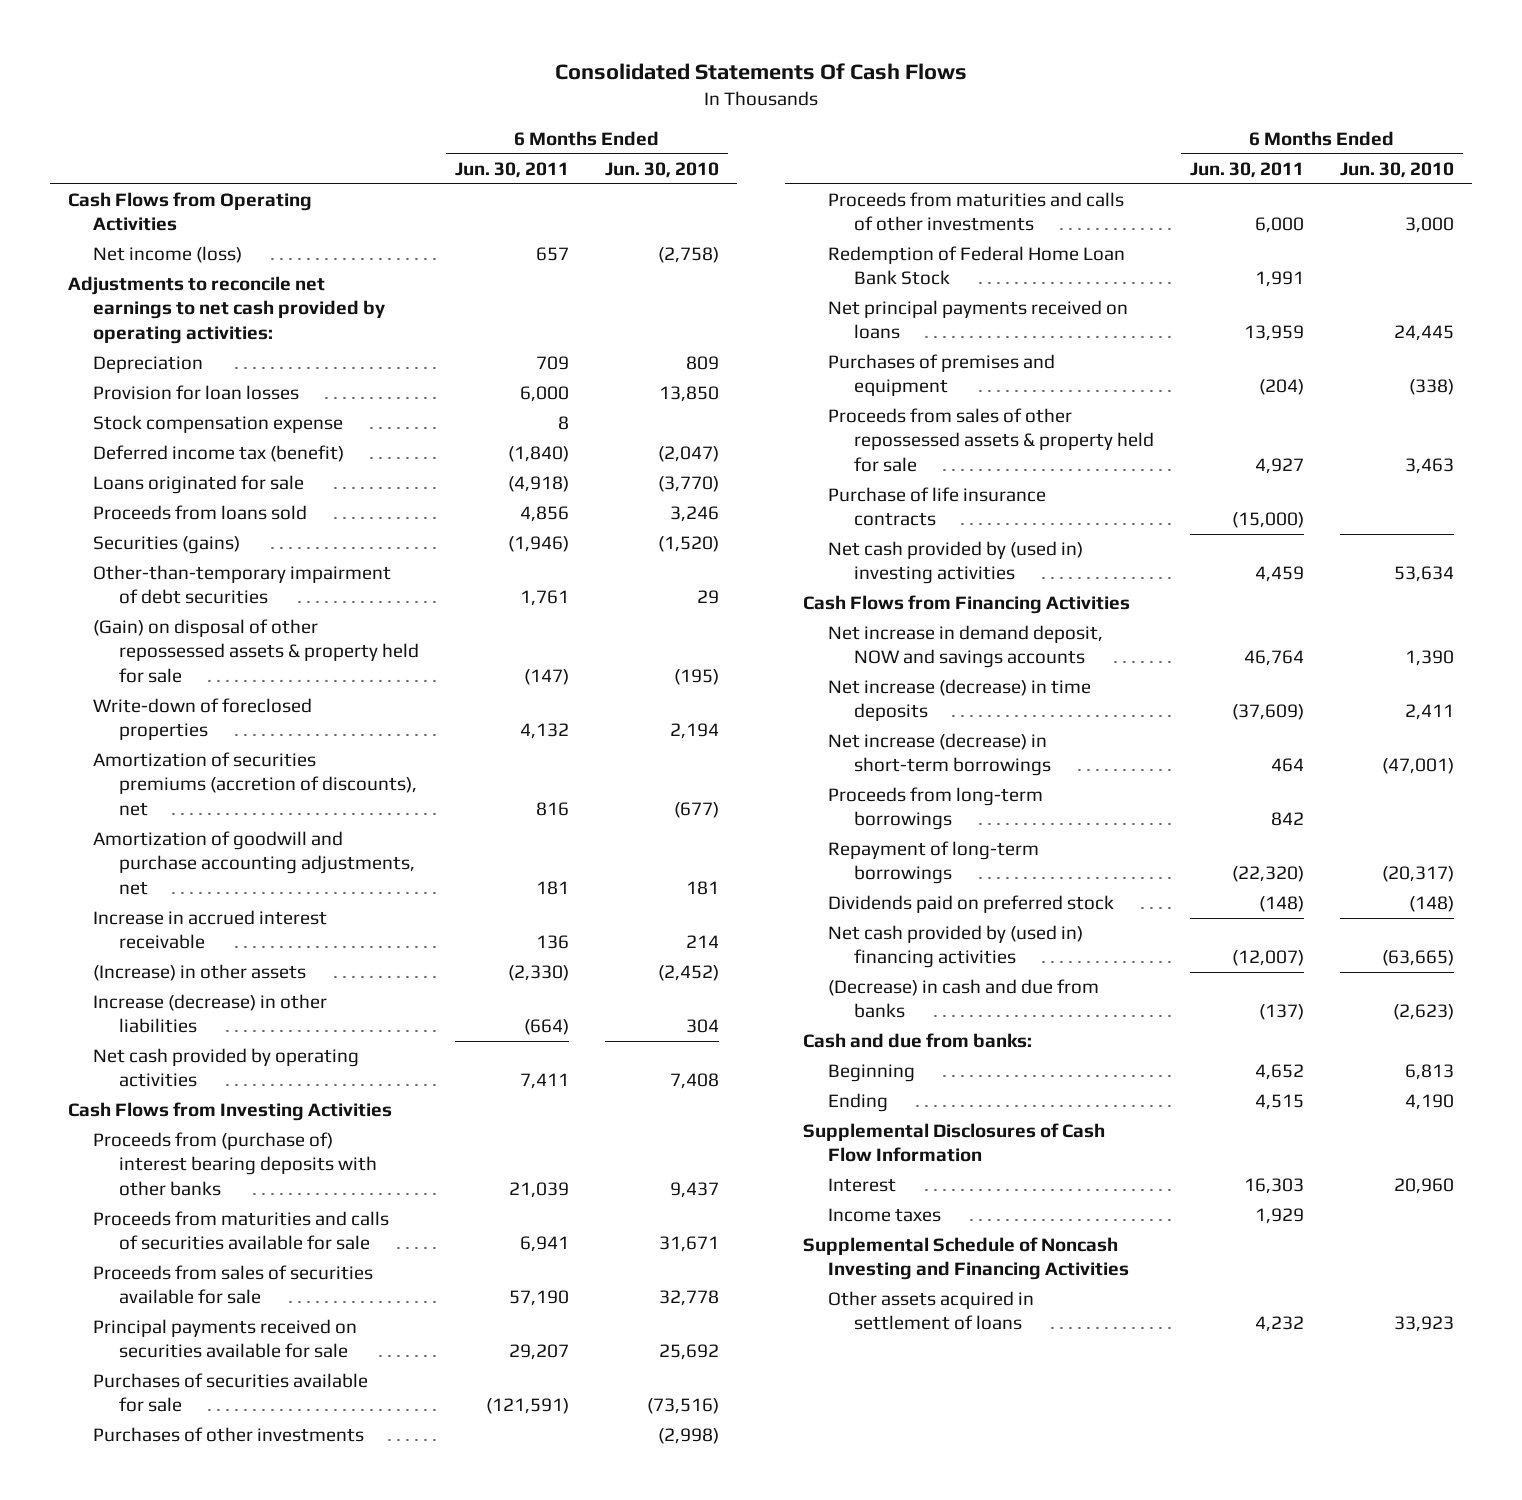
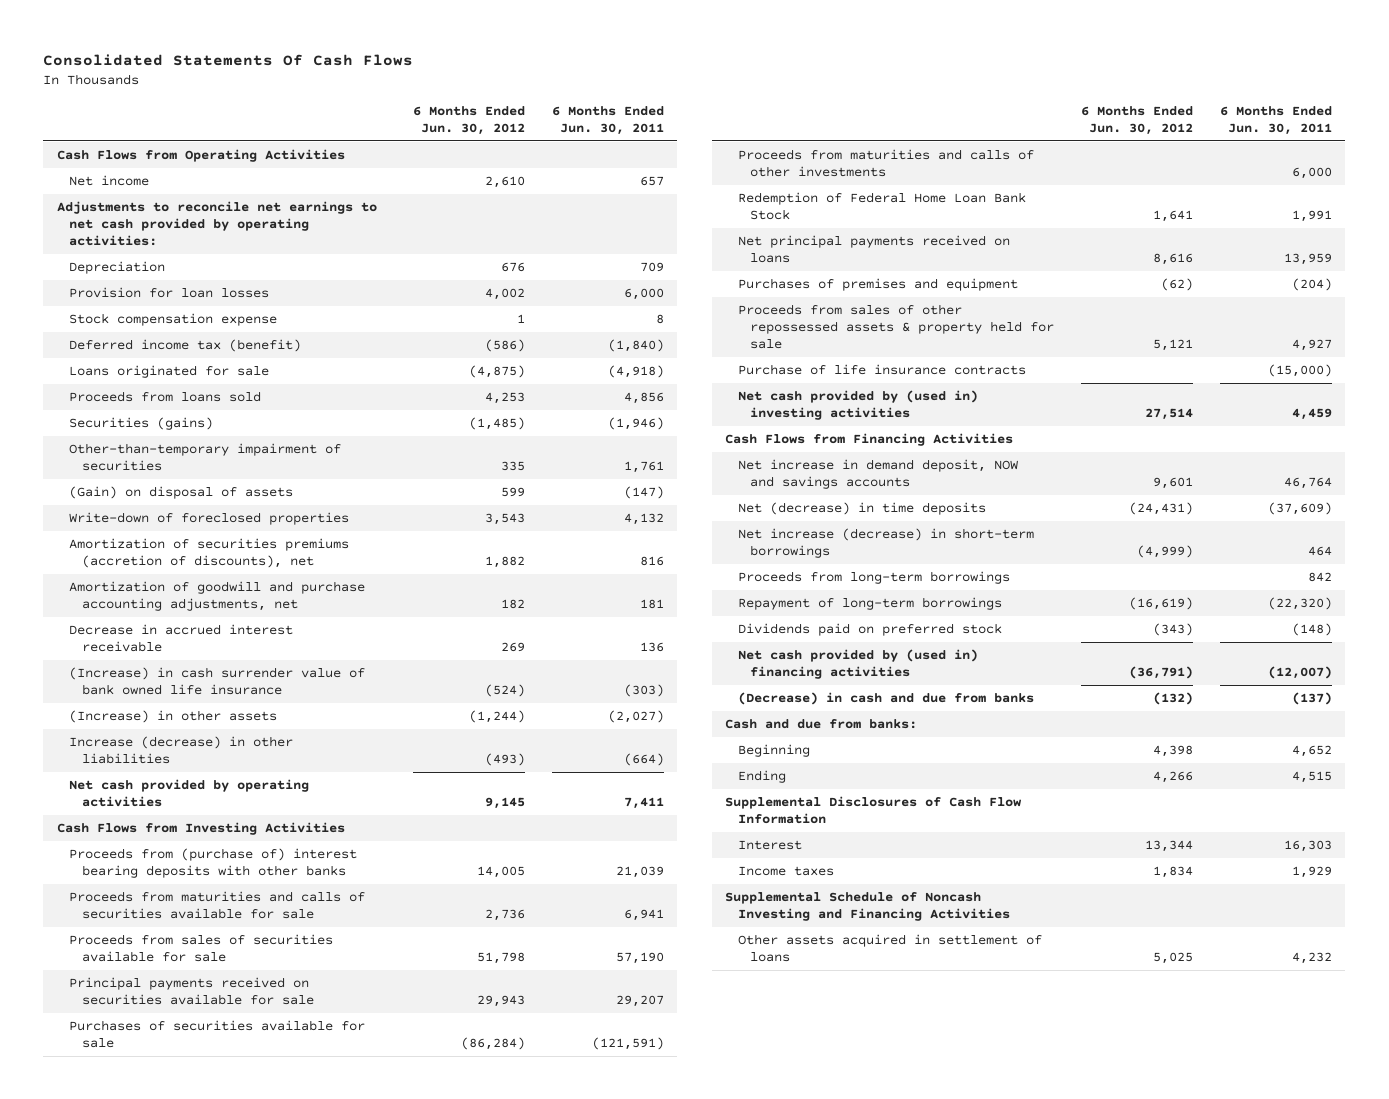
- | 6 Months Ended Jun. 30, 2011 | 6 Months Ended Jun. 30, 2010
+ | 6 Months Ended Jun. 30, 2012 | 6 Months Ended Jun. 30, 2011
- Net income (loss) | 657 | (2,758)
+ Net income | 2,610 | 657
- Other-than-temporary impairment of debt securities | 1,761 | 29
- (Gain) on disposal of other repossessed assets & property held for sale | (147) | (195)
+ Other-than-temporary impairment of securities | 335 | 1,761
+ (Gain) on disposal of assets | 599 | (147)
- Increase in accrued interest receivable | 136 | 214
- (Increase) in other assets | (2,330) | (2,452)
+ Decrease in accrued interest receivable | 269 | 136
+ (Increase) in cash surrender value of bank owned life insurance | (524) | (303)
+ (Increase) in other assets | (1,244) | (2,027)
- Purchases of other investments | | (2,998)
- Net increase (decrease) in time deposits | (37,609) | 2,411
+ Net (decrease) in time deposits | (24,431) | (37,609)

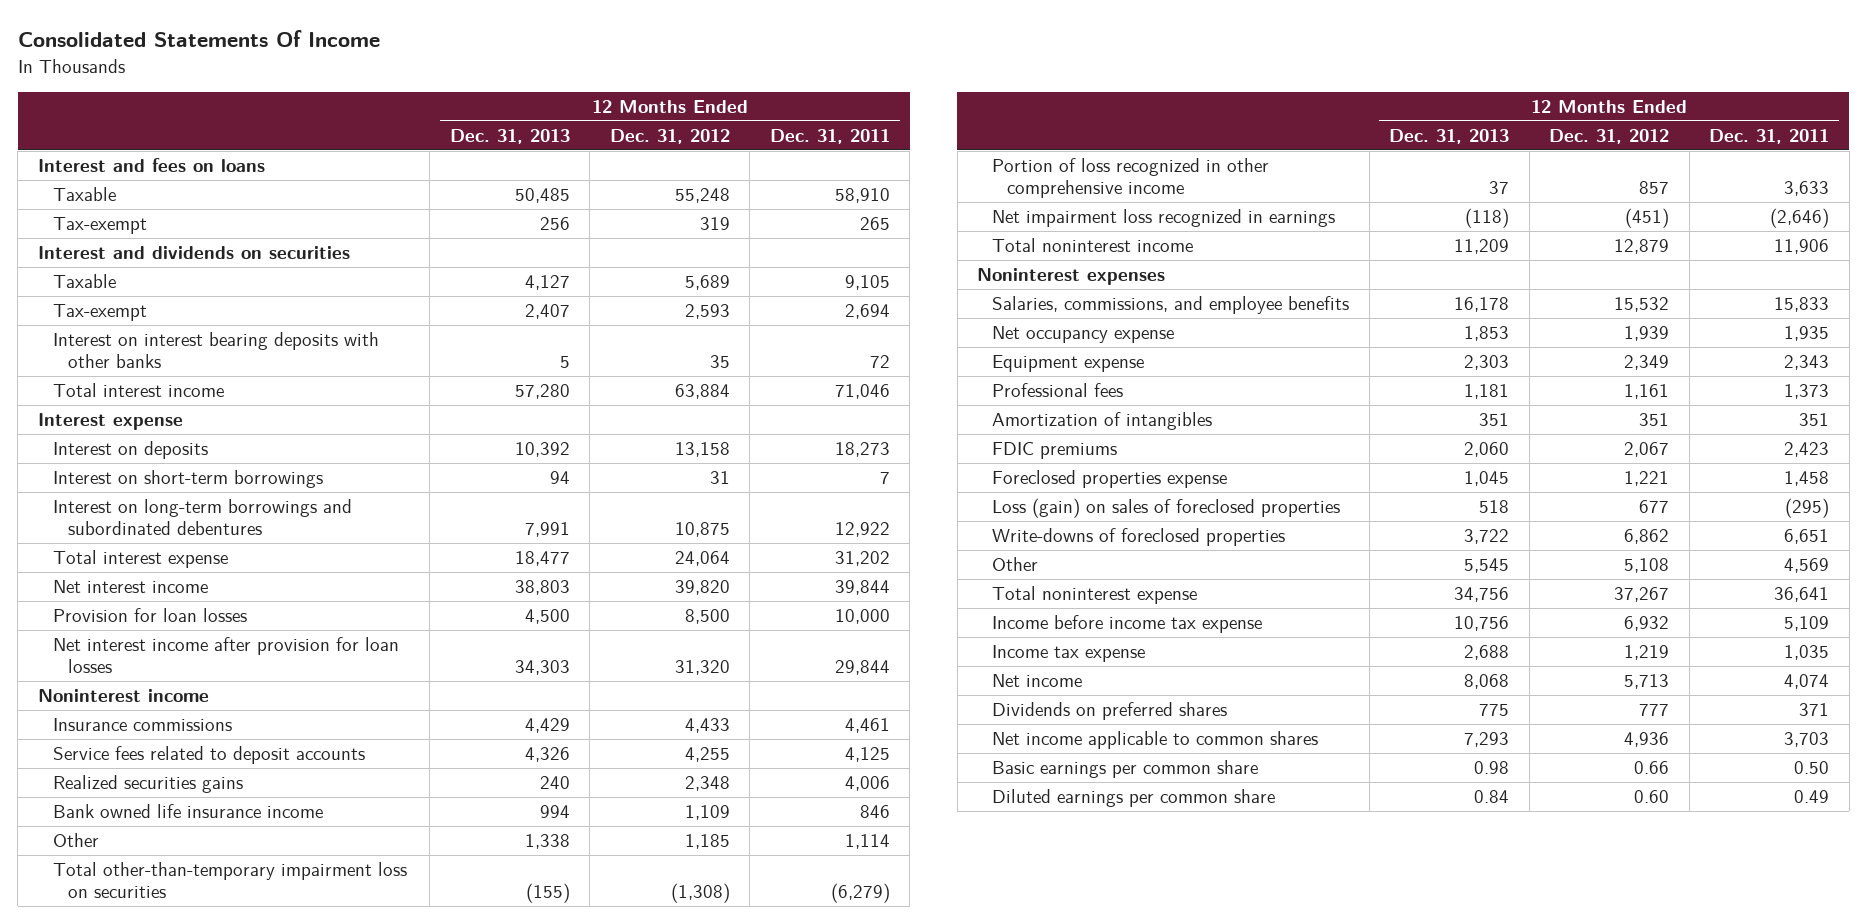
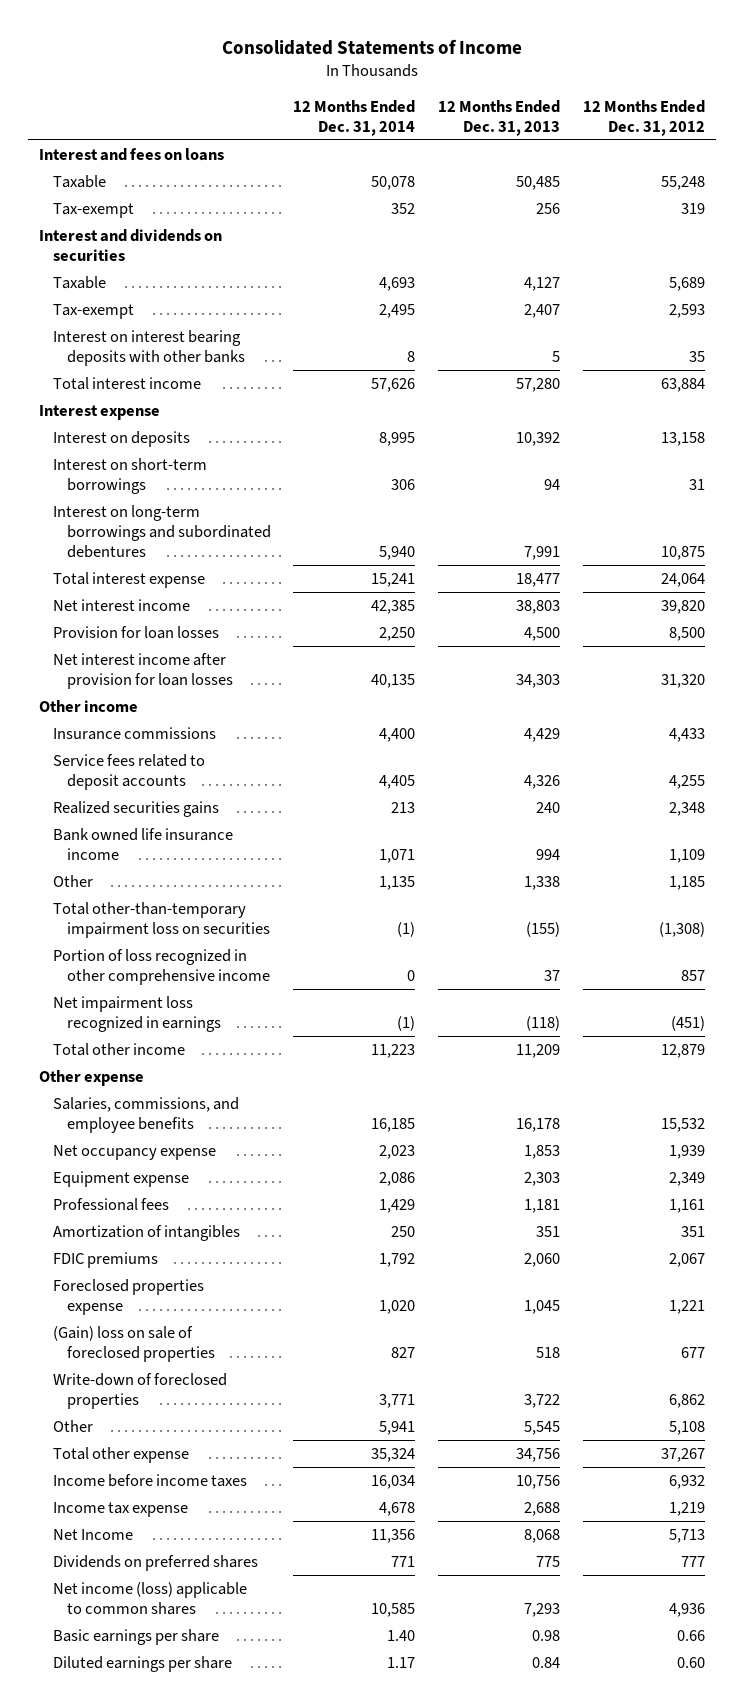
- Consolidated Statements Of Income
+ Consolidated Statements of Income
- | 12 Months Ended Dec. 31, 2013 | 12 Months Ended Dec. 31, 2012 | 12 Months Ended Dec. 31, 2011
+ | 12 Months Ended Dec. 31, 2014 | 12 Months Ended Dec. 31, 2013 | 12 Months Ended Dec. 31, 2012
- Noninterest income
+ Other income
- Total noninterest income | 11,209 | 12,879 | 11,906
- Noninterest expenses
+ Total other income | 11,223 | 11,209 | 12,879
+ Other expense
- Loss (gain) on sales of foreclosed properties | 518 | 677 | (295)
- Write-downs of foreclosed properties | 3,722 | 6,862 | 6,651
+ (Gain) loss on sale of foreclosed properties | 827 | 518 | 677
+ Write-down of foreclosed properties | 3,771 | 3,722 | 6,862
- Total noninterest expense | 34,756 | 37,267 | 36,641
- Income before income tax expense | 10,756 | 6,932 | 5,109
+ Total other expense | 35,324 | 34,756 | 37,267
+ Income before income taxes | 16,034 | 10,756 | 6,932
- Net income | 8,068 | 5,713 | 4,074
+ Net Income | 11,356 | 8,068 | 5,713
- Net income applicable to common shares | 7,293 | 4,936 | 3,703
- Basic earnings per common share | 0.98 | 0.66 | 0.50
- Diluted earnings per common share | 0.84 | 0.60 | 0.49
+ Net income (loss) applicable to common shares | 10,585 | 7,293 | 4,936
+ Basic earnings per share | 1.40 | 0.98 | 0.66
+ Diluted earnings per share | 1.17 | 0.84 | 0.60

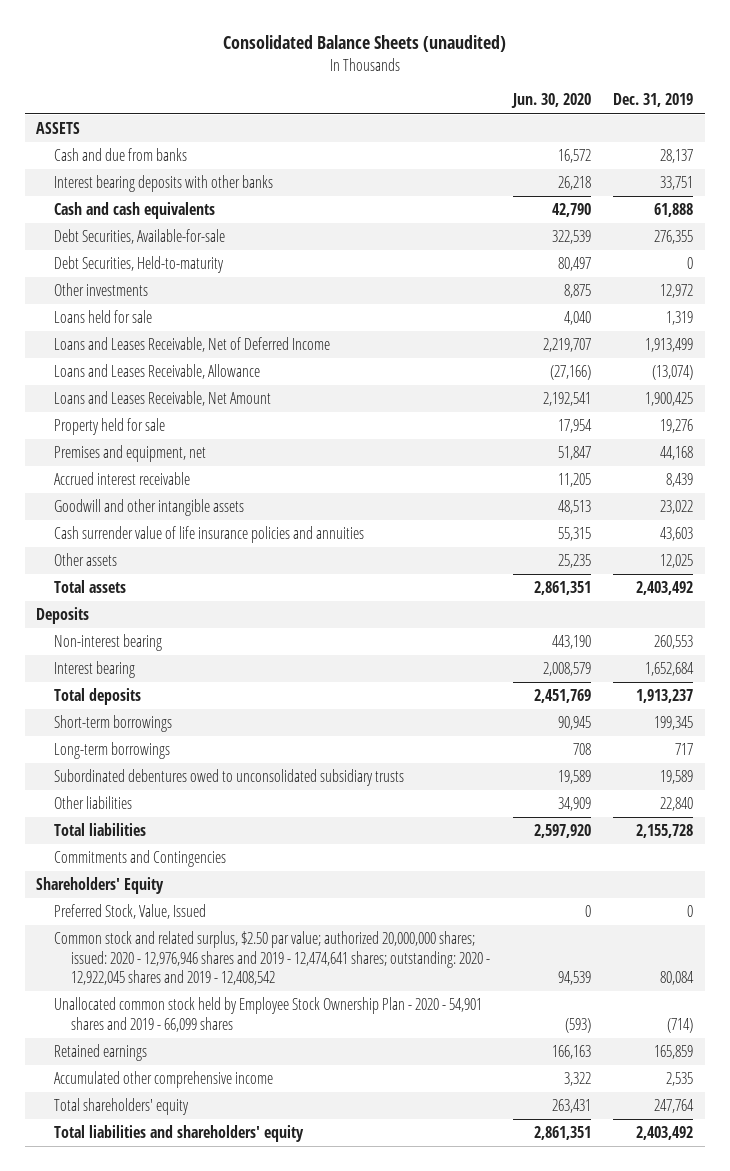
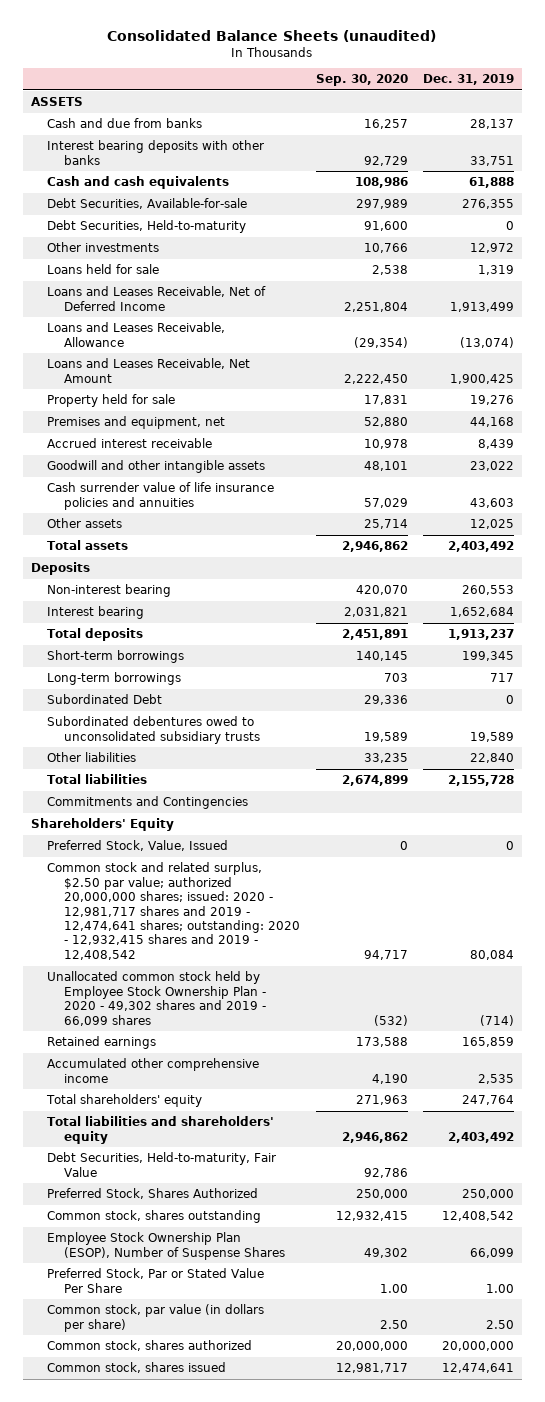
- | Jun. 30, 2020 | Dec. 31, 2019
+ | Sep. 30, 2020 | Dec. 31, 2019
+ Subordinated Debt | 29,336 | 0
- Common stock and related surplus, $2.50 par value; authorized 20,000,000 shares; issued: 2020 - 12,976,946 shares and 2019 - 12,474,641 shares; outstanding: 2020 - 12,922,045 shares and 2019 - 12,408,542 | 94,539 | 80,084
- Unallocated common stock held by Employee Stock Ownership Plan - 2020 - 54,901 shares and 2019 - 66,099 shares | (593) | (714)
+ Common stock and related surplus, $2.50 par value; authorized 20,000,000 shares; issued: 2020 - 12,981,717 shares and 2019 - 12,474,641 shares; outstanding: 2020 - 12,932,415 shares and 2019 - 12,408,542 | 94,717 | 80,084
+ Unallocated common stock held by Employee Stock Ownership Plan - 2020 - 49,302 shares and 2019 - 66,099 shares | (532) | (714)
+ Debt Securities, Held-to-maturity, Fair Value | 92,786 |
+ Preferred Stock, Shares Authorized | 250,000 | 250,000
+ Common stock, shares outstanding | 12,932,415 | 12,408,542
+ Employee Stock Ownership Plan (ESOP), Number of Suspense Shares | 49,302 | 66,099
+ Preferred Stock, Par or Stated Value Per Share | 1.00 | 1.00
+ Common stock, par value (in dollars per share) | 2.50 | 2.50
+ Common stock, shares authorized | 20,000,000 | 20,000,000
+ Common stock, shares issued | 12,981,717 | 12,474,641

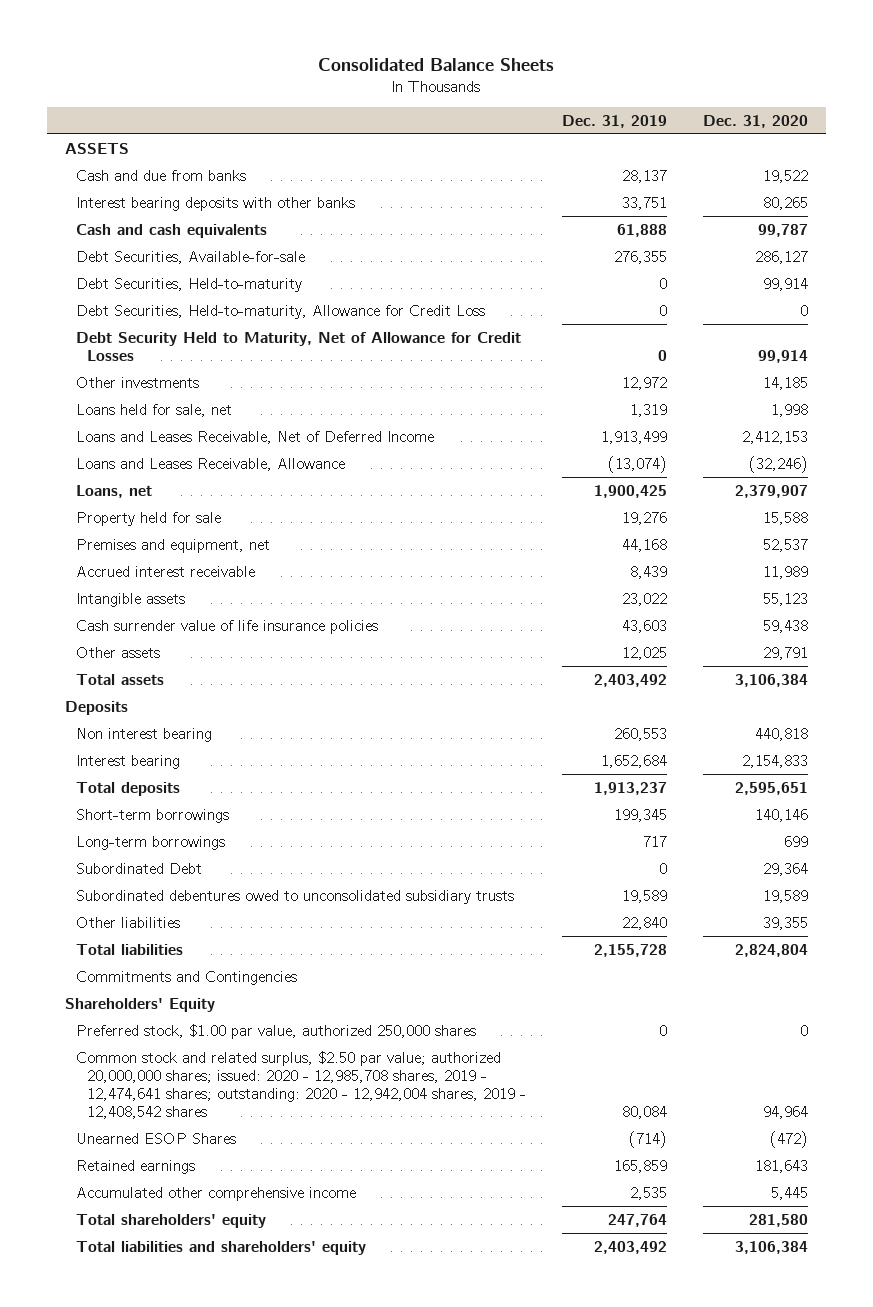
- Consolidated Balance Sheets (unaudited)
+ Consolidated Balance Sheets
- | Sep. 30, 2020 | Dec. 31, 2019
+ | Dec. 31, 2019 | Dec. 31, 2020
+ Debt Securities, Held-to-maturity, Allowance for Credit Loss | 0 | 0
+ Debt Security Held to Maturity, Net of Allowance for Credit Losses | 0 | 99,914
- Loans held for sale | 2,538 | 1,319
+ Loans held for sale, net | 1,319 | 1,998
- Loans and Leases Receivable, Net Amount | 2,222,450 | 1,900,425
+ Loans, net | 1,900,425 | 2,379,907
- Goodwill and other intangible assets | 48,101 | 23,022
- Cash surrender value of life insurance policies and annuities | 57,029 | 43,603
+ Intangible assets | 23,022 | 55,123
+ Cash surrender value of life insurance policies | 43,603 | 59,438
- Non-interest bearing | 420,070 | 260,553
+ Non interest bearing | 260,553 | 440,818
- Preferred Stock, Value, Issued | 0 | 0
- Common stock and related surplus, $2.50 par value; authorized 20,000,000 shares; issued: 2020 - 12,981,717 shares and 2019 - 12,474,641 shares; outstanding: 2020 - 12,932,415 shares and 2019 - 12,408,542 | 94,717 | 80,084
- Unallocated common stock held by Employee Stock Ownership Plan - 2020 - 49,302 shares and 2019 - 66,099 shares | (532) | (714)
+ Preferred stock, $1.00 par value, authorized 250,000 shares | 0 | 0
+ Common stock and related surplus, $2.50 par value; authorized 20,000,000 shares; issued: 2020 - 12,985,708 shares, 2019 - 12,474,641 shares; outstanding: 2020 - 12,942,004 shares, 2019 - 12,408,542 shares | 80,084 | 94,964
+ Unearned ESOP Shares | (714) | (472)
- Debt Securities, Held-to-maturity, Fair Value | 92,786 |
- Preferred Stock, Shares Authorized | 250,000 | 250,000
- Common stock, shares outstanding | 12,932,415 | 12,408,542
- Employee Stock Ownership Plan (ESOP), Number of Suspense Shares | 49,302 | 66,099
- Preferred Stock, Par or Stated Value Per Share | 1.00 | 1.00
- Common stock, par value (in dollars per share) | 2.50 | 2.50
- Common stock, shares authorized | 20,000,000 | 20,000,000
- Common stock, shares issued | 12,981,717 | 12,474,641

